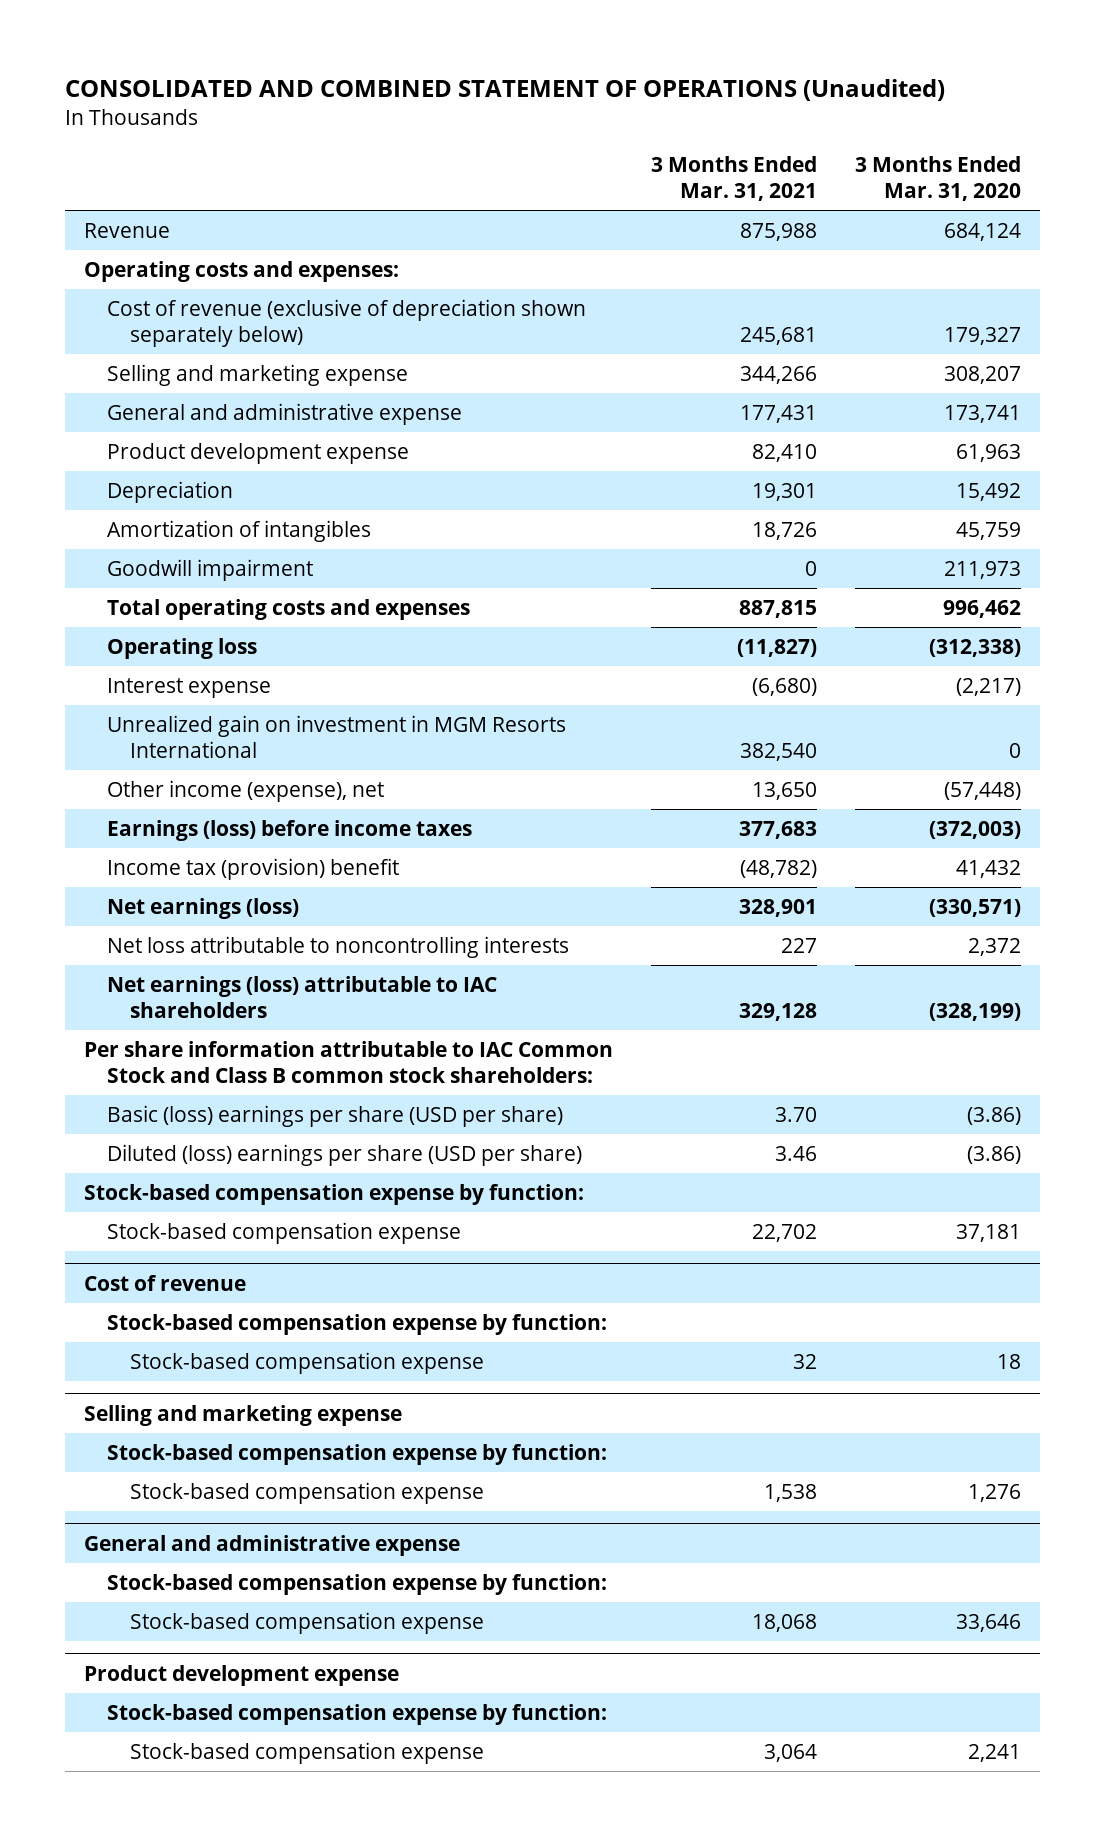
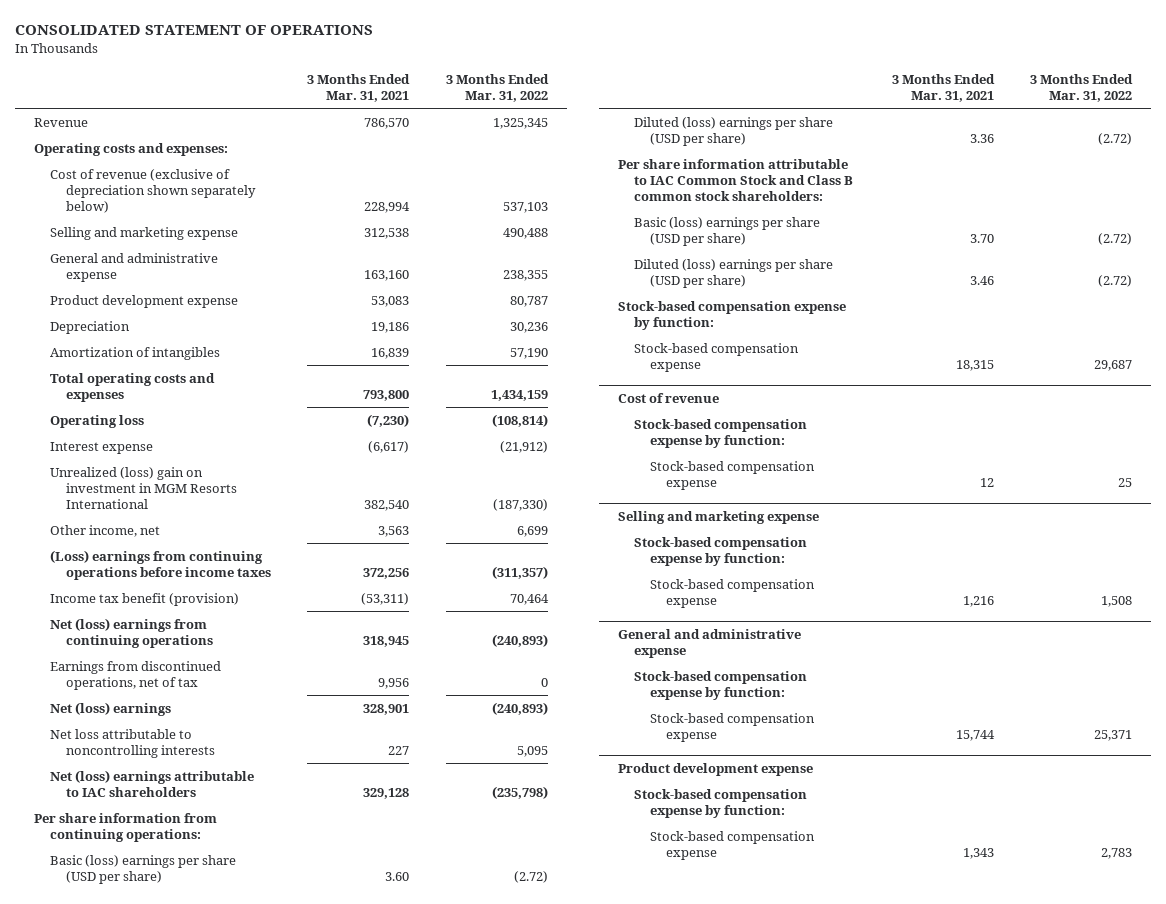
- CONSOLIDATED AND COMBINED STATEMENT OF OPERATIONS (Unaudited)
+ CONSOLIDATED STATEMENT OF OPERATIONS
- | 3 Months Ended Mar. 31, 2021 | 3 Months Ended Mar. 31, 2020
+ | 3 Months Ended Mar. 31, 2021 | 3 Months Ended Mar. 31, 2022
- Revenue | 875,988 | 684,124
+ Revenue | 786,570 | 1,325,345
- Cost of revenue (exclusive of depreciation shown separately below) | 245,681 | 179,327
- Selling and marketing expense | 344,266 | 308,207
- General and administrative expense | 177,431 | 173,741
- Product development expense | 82,410 | 61,963
- Depreciation | 19,301 | 15,492
- Amortization of intangibles | 18,726 | 45,759
- Goodwill impairment | 0 | 211,973
- Total operating costs and expenses | 887,815 | 996,462
- Operating loss | (11,827) | (312,338)
- Interest expense | (6,680) | (2,217)
- Unrealized gain on investment in MGM Resorts International | 382,540 | 0
- Other income (expense), net | 13,650 | (57,448)
- Earnings (loss) before income taxes | 377,683 | (372,003)
- Income tax (provision) benefit | (48,782) | 41,432
- Net earnings (loss) | 328,901 | (330,571)
+ Cost of revenue (exclusive of depreciation shown separately below) | 228,994 | 537,103
+ Selling and marketing expense | 312,538 | 490,488
+ General and administrative expense | 163,160 | 238,355
+ Product development expense | 53,083 | 80,787
+ Depreciation | 19,186 | 30,236
+ Amortization of intangibles | 16,839 | 57,190
+ Total operating costs and expenses | 793,800 | 1,434,159
+ Operating loss | (7,230) | (108,814)
+ Interest expense | (6,617) | (21,912)
+ Unrealized (loss) gain on investment in MGM Resorts International | 382,540 | (187,330)
+ Other income, net | 3,563 | 6,699
+ (Loss) earnings from continuing operations before income taxes | 372,256 | (311,357)
+ Income tax benefit (provision) | (53,311) | 70,464
+ Net (loss) earnings from continuing operations | 318,945 | (240,893)
+ Earnings from discontinued operations, net of tax | 9,956 | 0
+ Net (loss) earnings | 328,901 | (240,893)
- Net earnings (loss) attributable to IAC shareholders | 329,128 | (328,199)
+ Net (loss) earnings attributable to IAC shareholders | 329,128 | (235,798)
+ Per share information from continuing operations:
+ Basic (loss) earnings per share (USD per share) | 3.60 | (2.72)
+ Diluted (loss) earnings per share (USD per share) | 3.36 | (2.72)
- Stock-based compensation expense | 22,702 | 37,181
+ Stock-based compensation expense | 18,315 | 29,687
@ Cost of revenue
- Stock-based compensation expense | 32 | 18
+ Stock-based compensation expense | 12 | 25
@ Selling and marketing expense
- Stock-based compensation expense | 1,538 | 1,276
+ Stock-based compensation expense | 1,216 | 1,508
@ General and administrative expense
- Stock-based compensation expense | 18,068 | 33,646
+ Stock-based compensation expense | 15,744 | 25,371
@ Product development expense
- Stock-based compensation expense | 3,064 | 2,241
+ Stock-based compensation expense | 1,343 | 2,783

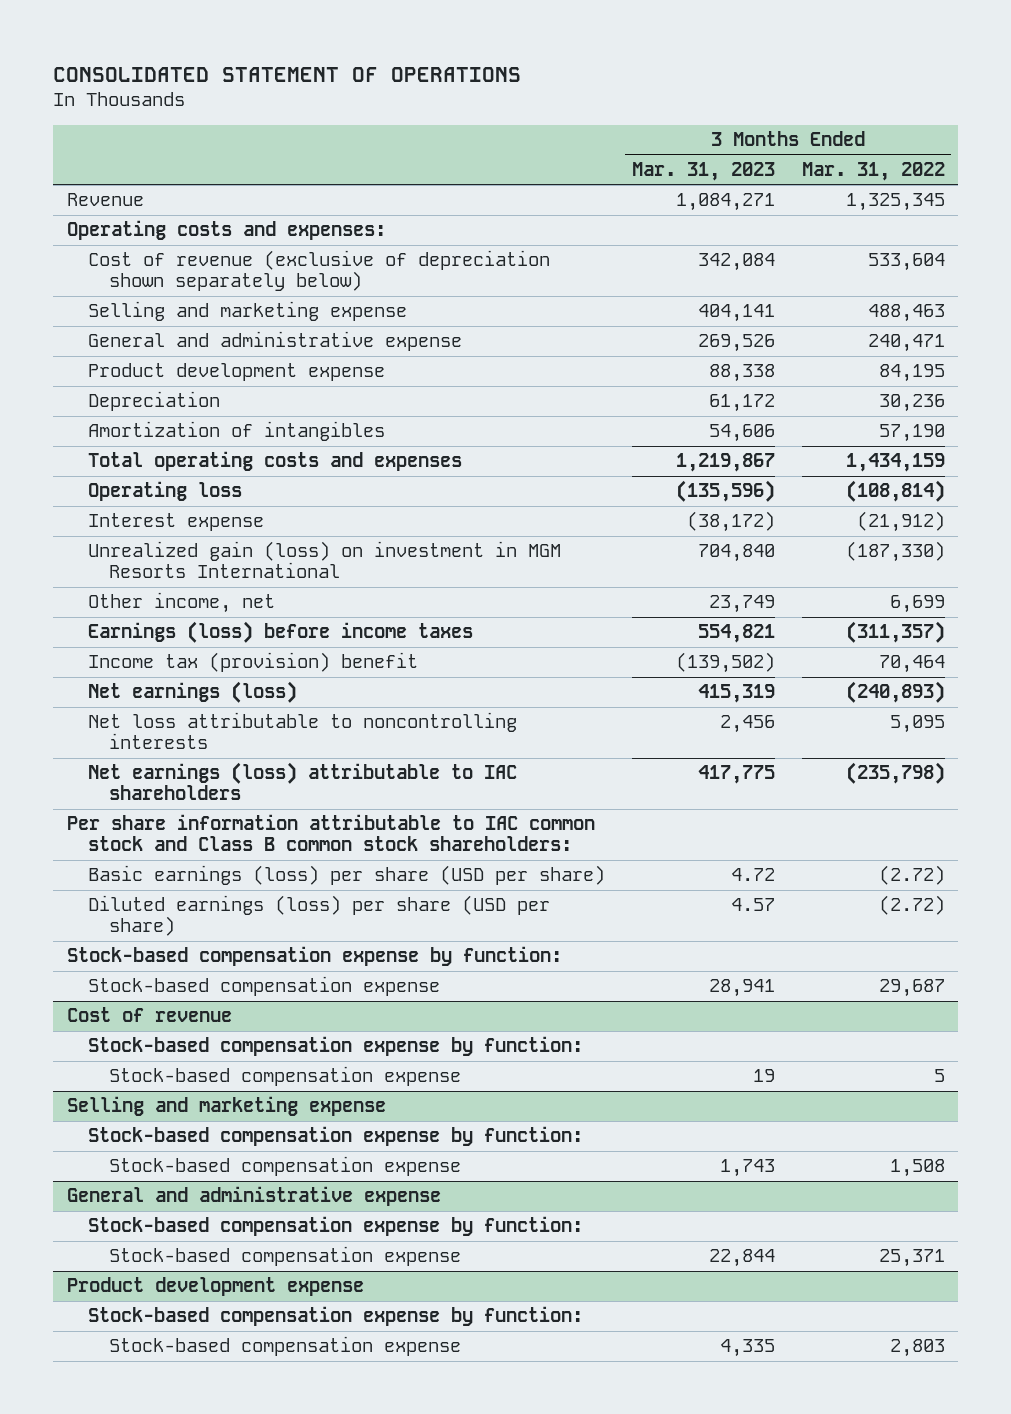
- | 3 Months Ended Mar. 31, 2021 | 3 Months Ended Mar. 31, 2022
+ | 3 Months Ended Mar. 31, 2023 | 3 Months Ended Mar. 31, 2022
- Cost of revenue (exclusive of depreciation shown separately below) | 228,994 | 537,103
- Selling and marketing expense | 312,538 | 490,488
- General and administrative expense | 163,160 | 238,355
- Product development expense | 53,083 | 80,787
+ Cost of revenue (exclusive of depreciation shown separately below) | 342,084 | 533,604
+ Selling and marketing expense | 404,141 | 488,463
+ General and administrative expense | 269,526 | 240,471
+ Product development expense | 88,338 | 84,195
- Unrealized (loss) gain on investment in MGM Resorts International | 382,540 | (187,330)
+ Unrealized gain (loss) on investment in MGM Resorts International | 704,840 | (187,330)
- (Loss) earnings from continuing operations before income taxes | 372,256 | (311,357)
- Income tax benefit (provision) | (53,311) | 70,464
- Net (loss) earnings from continuing operations | 318,945 | (240,893)
- Earnings from discontinued operations, net of tax | 9,956 | 0
- Net (loss) earnings | 328,901 | (240,893)
+ Earnings (loss) before income taxes | 554,821 | (311,357)
+ Income tax (provision) benefit | (139,502) | 70,464
+ Net earnings (loss) | 415,319 | (240,893)
- Net (loss) earnings attributable to IAC shareholders | 329,128 | (235,798)
- Per share information from continuing operations:
- Basic (loss) earnings per share (USD per share) | 3.60 | (2.72)
- Diluted (loss) earnings per share (USD per share) | 3.36 | (2.72)
- Per share information attributable to IAC Common Stock and Class B common stock shareholders:
- Basic (loss) earnings per share (USD per share) | 3.70 | (2.72)
- Diluted (loss) earnings per share (USD per share) | 3.46 | (2.72)
+ Net earnings (loss) attributable to IAC shareholders | 417,775 | (235,798)
+ Per share information attributable to IAC common stock and Class B common stock shareholders:
+ Basic earnings (loss) per share (USD per share) | 4.72 | (2.72)
+ Diluted earnings (loss) per share (USD per share) | 4.57 | (2.72)
@ Cost of revenue
- Stock-based compensation expense | 12 | 25
+ Stock-based compensation expense | 19 | 5
@ Product development expense
- Stock-based compensation expense | 1,343 | 2,783
+ Stock-based compensation expense | 4,335 | 2,803

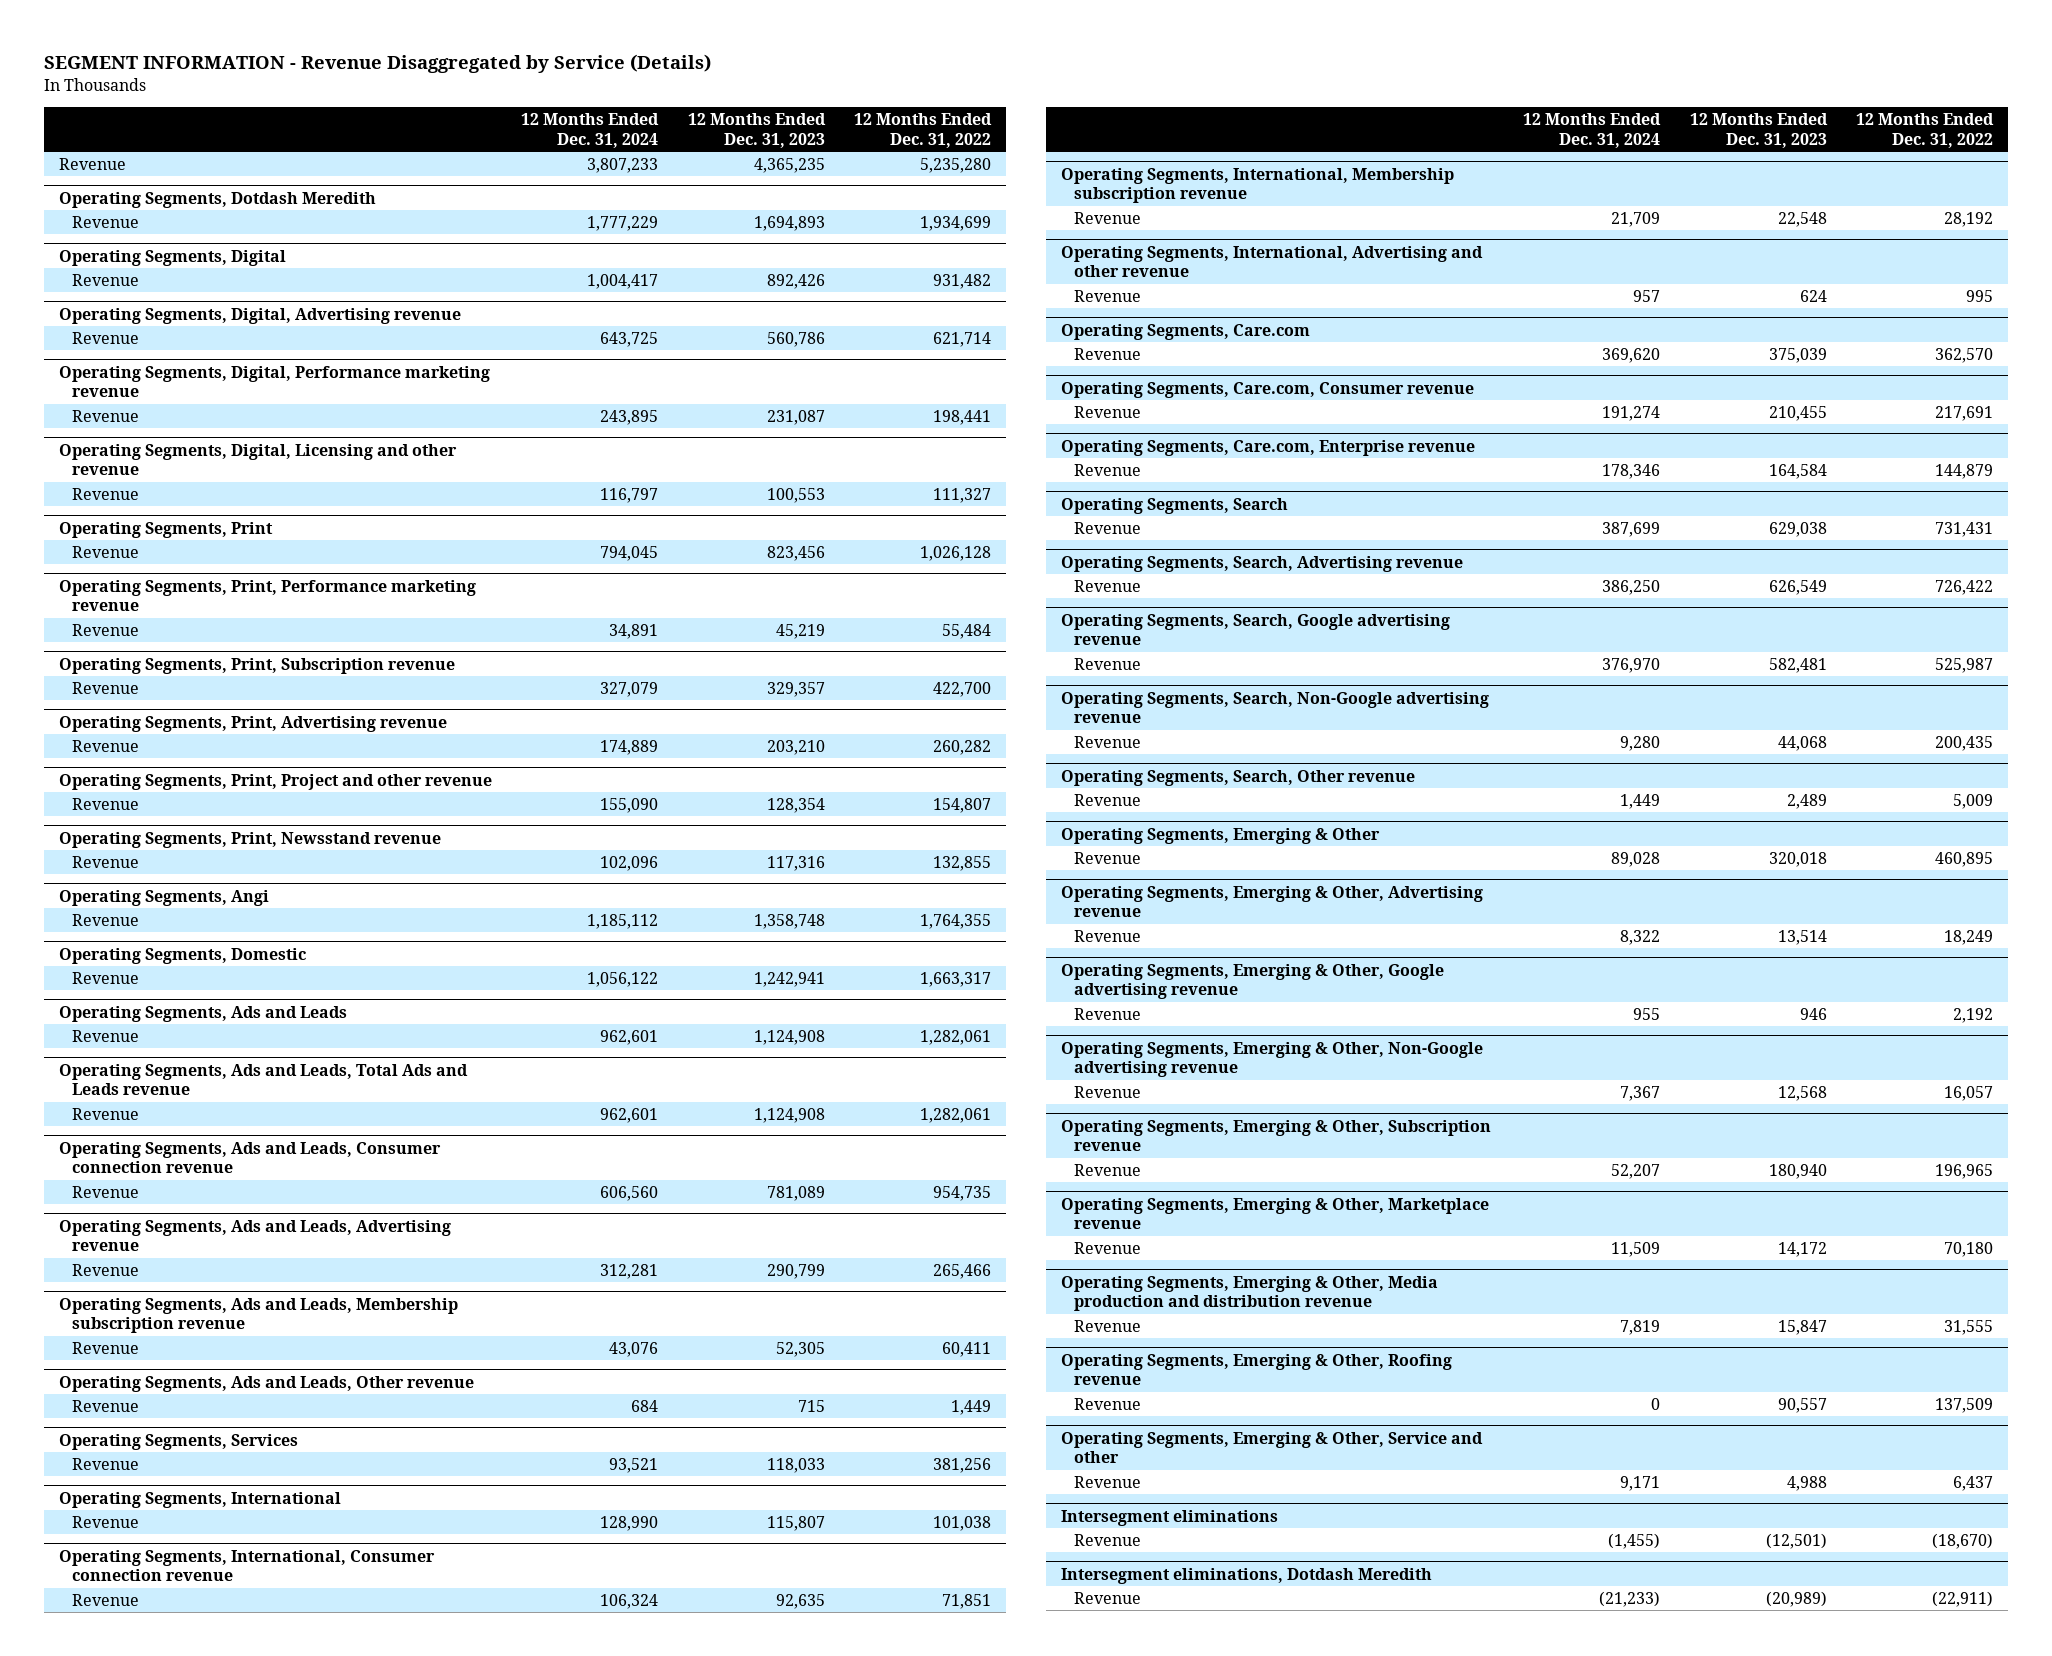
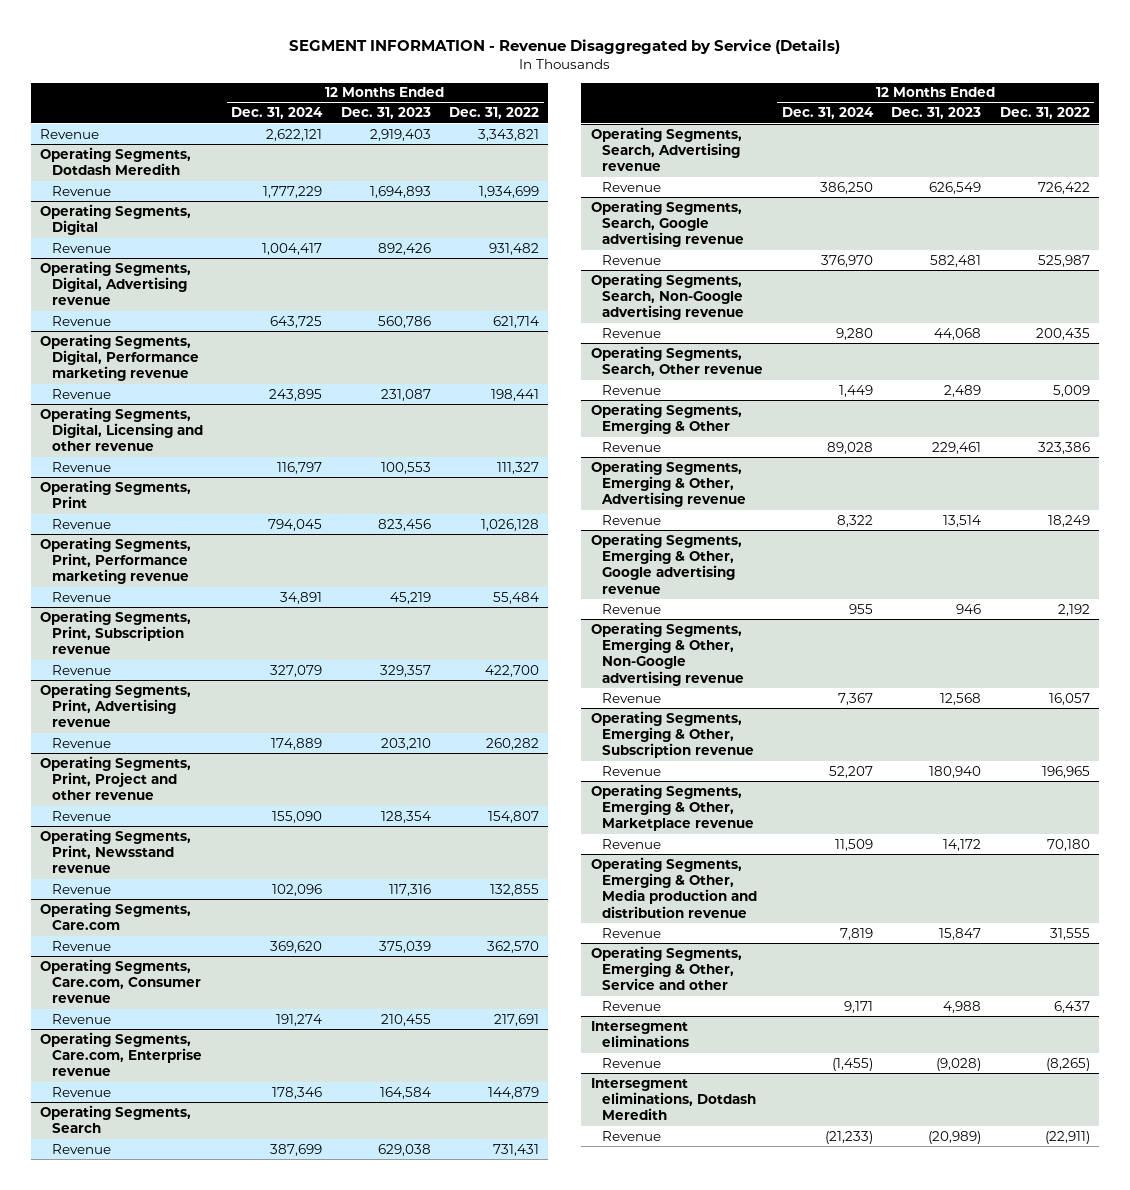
- Revenue | 3,807,233 | 4,365,235 | 5,235,280
+ Revenue | 2,622,121 | 2,919,403 | 3,343,821
- Operating Segments, Angi
- Revenue | 1,185,112 | 1,358,748 | 1,764,355
- Operating Segments, Domestic
- Revenue | 1,056,122 | 1,242,941 | 1,663,317
- Operating Segments, Ads and Leads
- Revenue | 962,601 | 1,124,908 | 1,282,061
- Operating Segments, Ads and Leads, Total Ads and Leads revenue
- Revenue | 962,601 | 1,124,908 | 1,282,061
- Operating Segments, Ads and Leads, Consumer connection revenue
- Revenue | 606,560 | 781,089 | 954,735
- Operating Segments, Ads and Leads, Advertising revenue
- Revenue | 312,281 | 290,799 | 265,466
- Operating Segments, Ads and Leads, Membership subscription revenue
- Revenue | 43,076 | 52,305 | 60,411
- Operating Segments, Ads and Leads, Other revenue
- Revenue | 684 | 715 | 1,449
- Operating Segments, Services
- Revenue | 93,521 | 118,033 | 381,256
- Operating Segments, International
- Revenue | 128,990 | 115,807 | 101,038
- Operating Segments, International, Consumer connection revenue
- Revenue | 106,324 | 92,635 | 71,851
- Operating Segments, International, Membership subscription revenue
- Revenue | 21,709 | 22,548 | 28,192
- Operating Segments, International, Advertising and other revenue
- Revenue | 957 | 624 | 995
@ Operating Segments, Emerging & Other
- Revenue | 89,028 | 320,018 | 460,895
+ Revenue | 89,028 | 229,461 | 323,386
- Operating Segments, Emerging & Other, Roofing revenue
- Revenue | 0 | 90,557 | 137,509
@ Intersegment eliminations
- Revenue | (1,455) | (12,501) | (18,670)
+ Revenue | (1,455) | (9,028) | (8,265)

